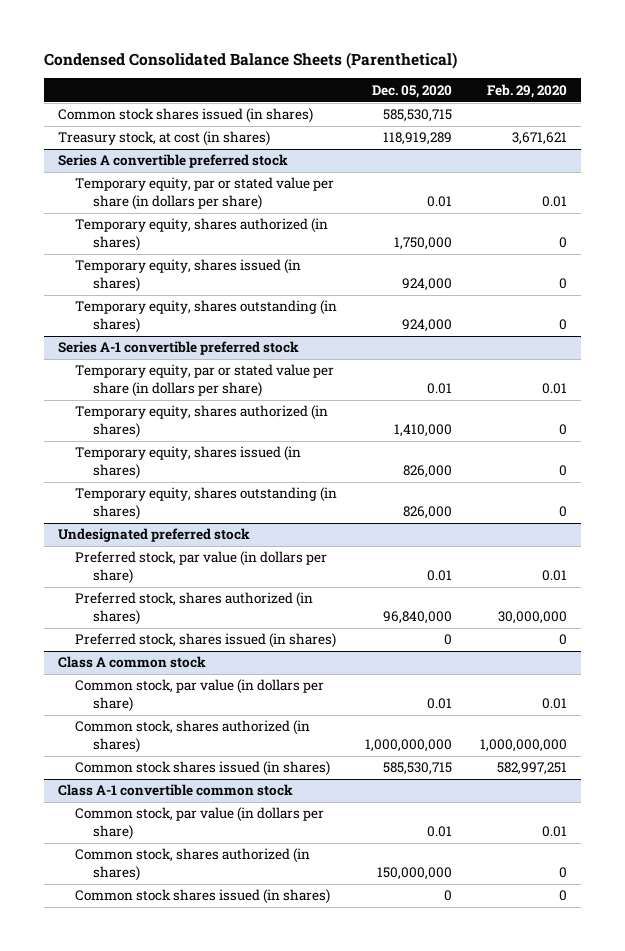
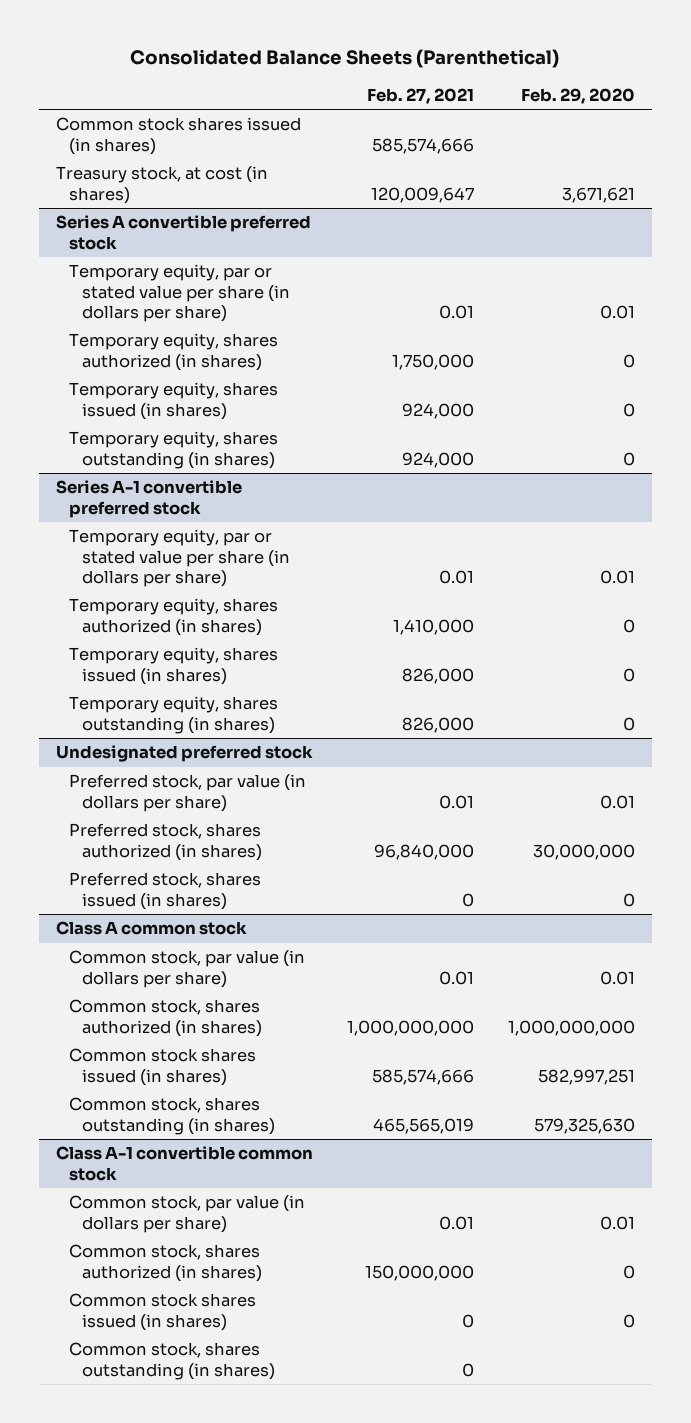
- Condensed Consolidated Balance Sheets (Parenthetical)
+ Consolidated Balance Sheets (Parenthetical)
- | Dec. 05, 2020 | Feb. 29, 2020
+ | Feb. 27, 2021 | Feb. 29, 2020
@ Class A common stock
+ Common stock, shares outstanding (in shares) | 465,565,019 | 579,325,630
@ Class A-1 convertible common stock
+ Common stock, shares outstanding (in shares) | 0 |

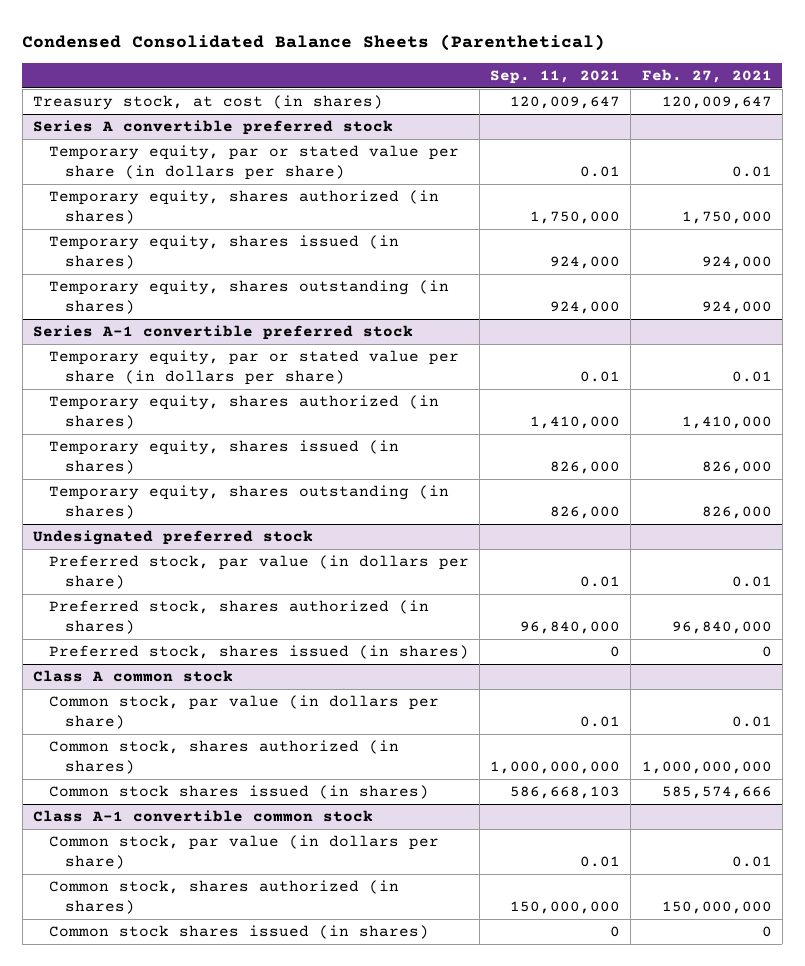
- Consolidated Balance Sheets (Parenthetical)
+ Condensed Consolidated Balance Sheets (Parenthetical)
- | Feb. 27, 2021 | Feb. 29, 2020
+ | Sep. 11, 2021 | Feb. 27, 2021
- Common stock shares issued (in shares) | 585,574,666 |
@ Class A common stock
- Common stock, shares outstanding (in shares) | 465,565,019 | 579,325,630
@ Class A-1 convertible common stock
- Common stock, shares outstanding (in shares) | 0 |

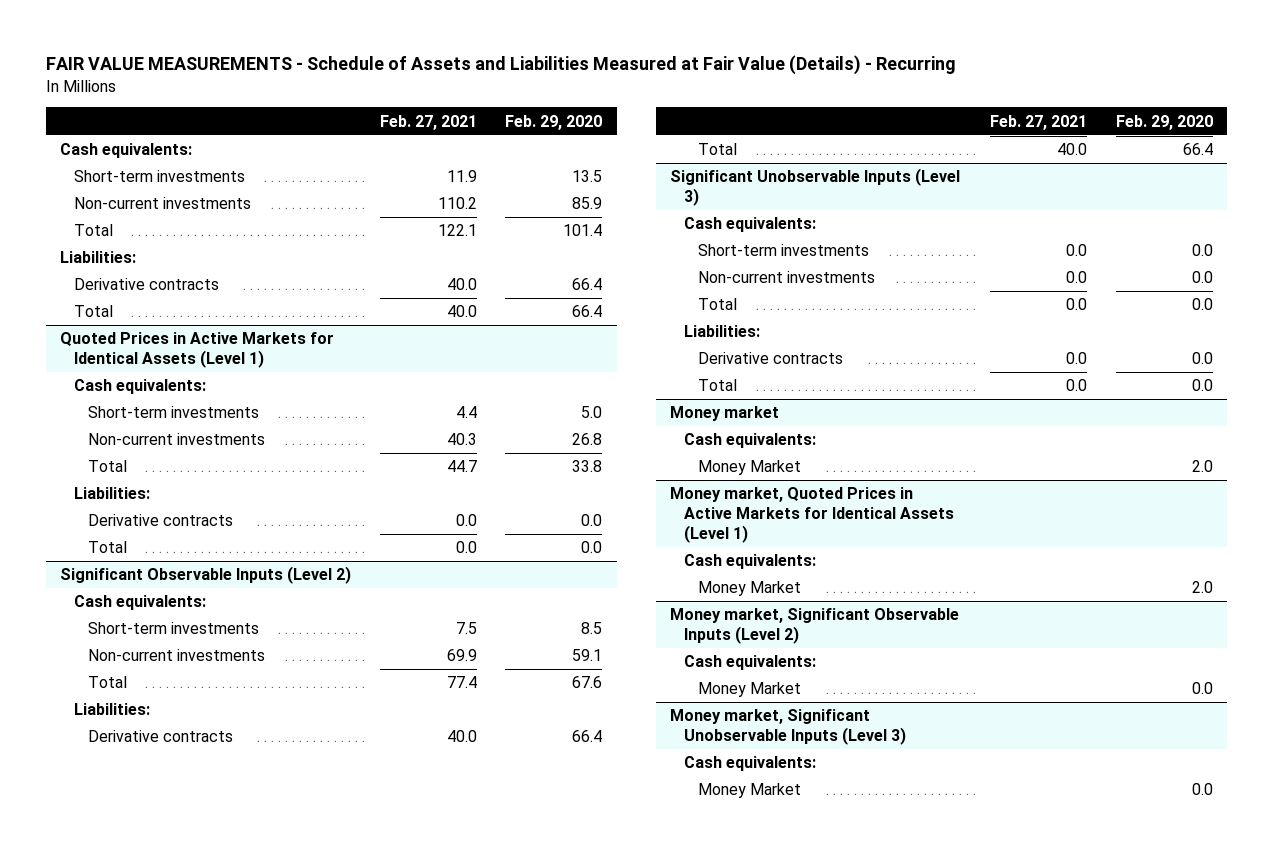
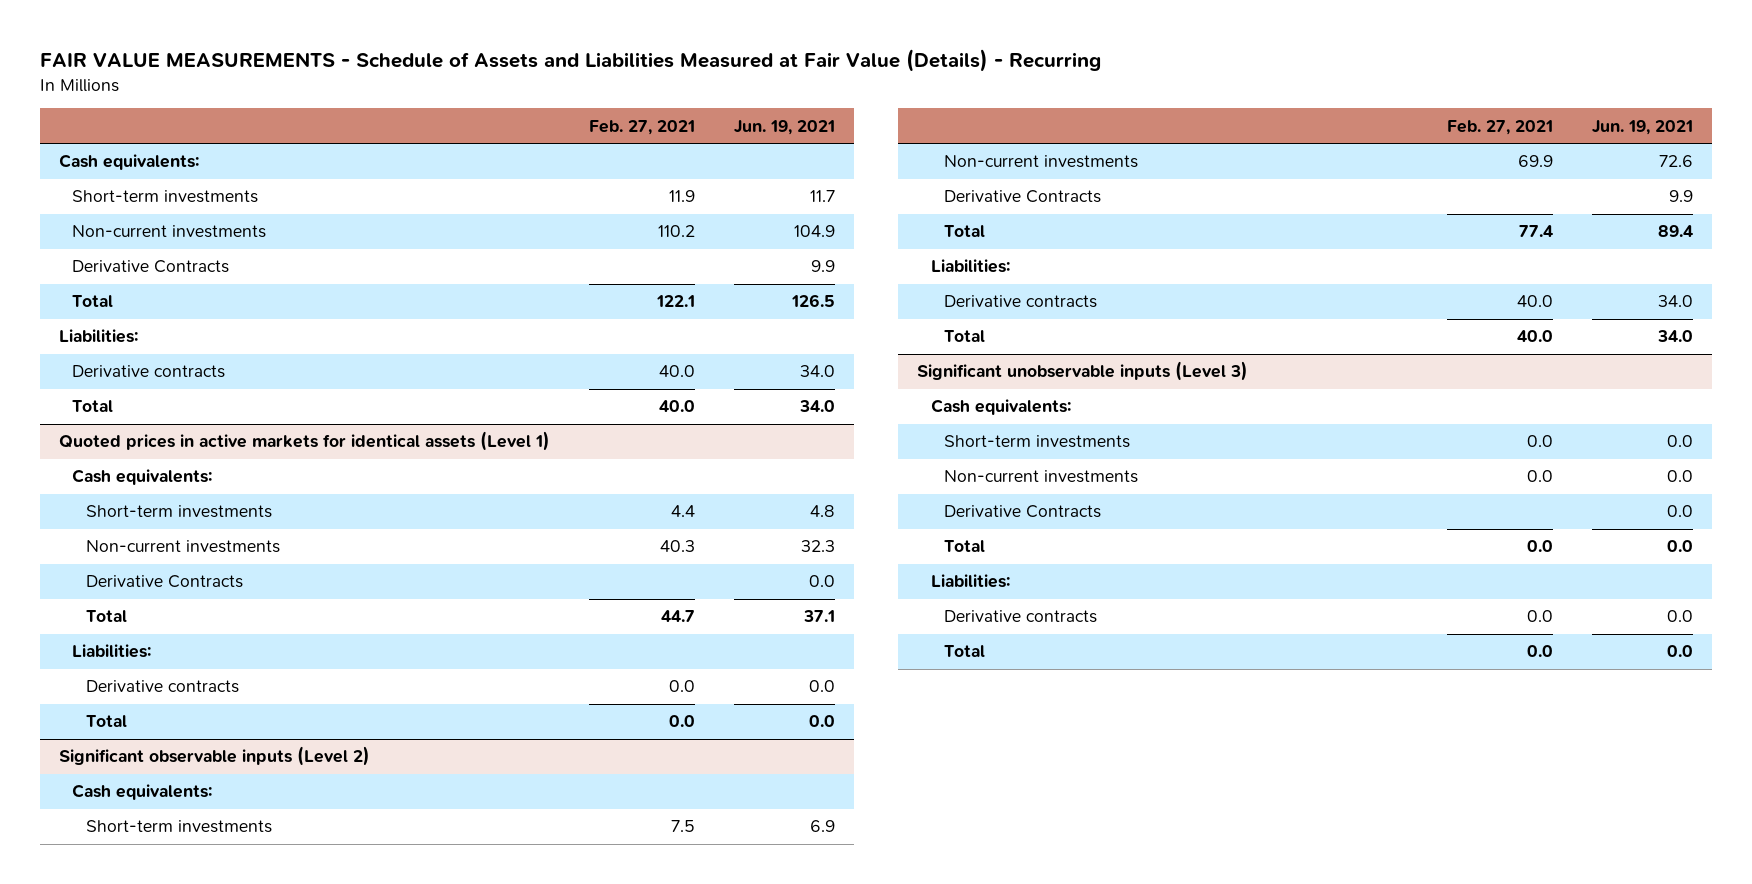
- | Feb. 27, 2021 | Feb. 29, 2020
+ | Feb. 27, 2021 | Jun. 19, 2021
+ Derivative Contracts | | 9.9
- Quoted Prices in Active Markets for Identical Assets (Level 1)
+ Quoted prices in active markets for identical assets (Level 1)
+ Derivative Contracts | | 0.0
- Significant Observable Inputs (Level 2)
+ Significant observable inputs (Level 2)
+ Derivative Contracts | | 9.9
- Significant Unobservable Inputs (Level 3)
+ Significant unobservable inputs (Level 3)
+ Derivative Contracts | | 0.0
- Money market
- Cash equivalents:
- Money Market | | 2.0
- Money market, Quoted Prices in Active Markets for Identical Assets (Level 1)
- Cash equivalents:
- Money Market | | 2.0
- Money market, Significant Observable Inputs (Level 2)
- Cash equivalents:
- Money Market | | 0.0
- Money market, Significant Unobservable Inputs (Level 3)
- Cash equivalents:
- Money Market | | 0.0

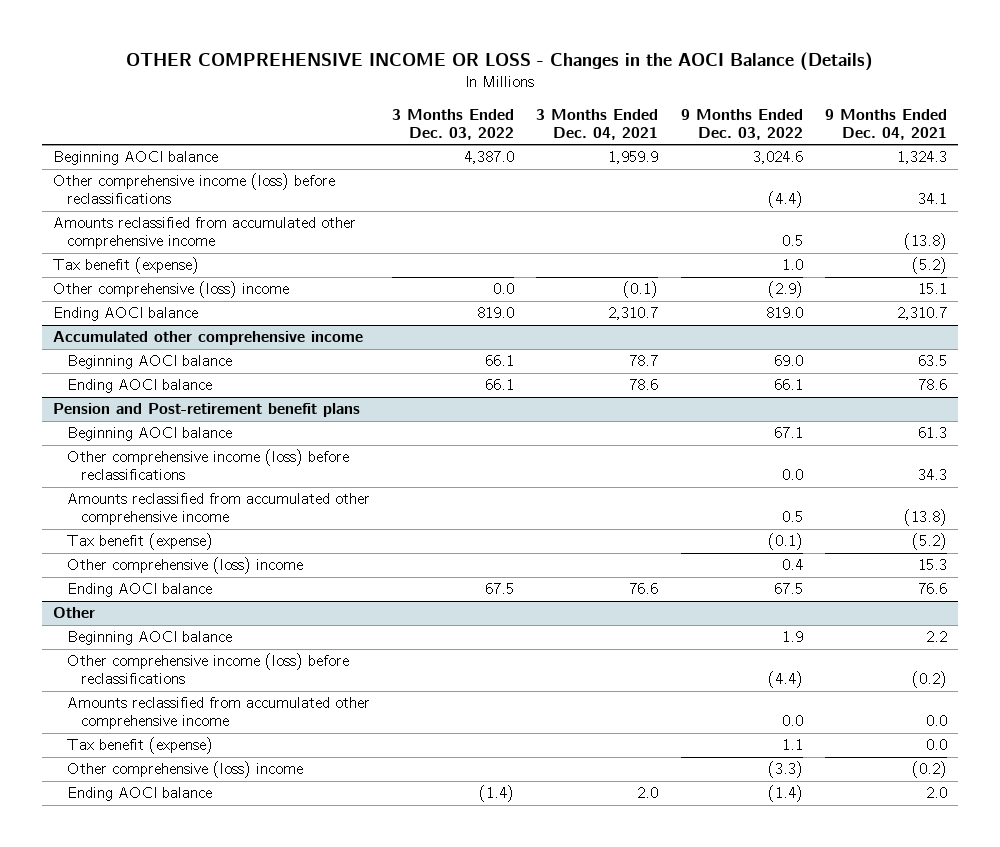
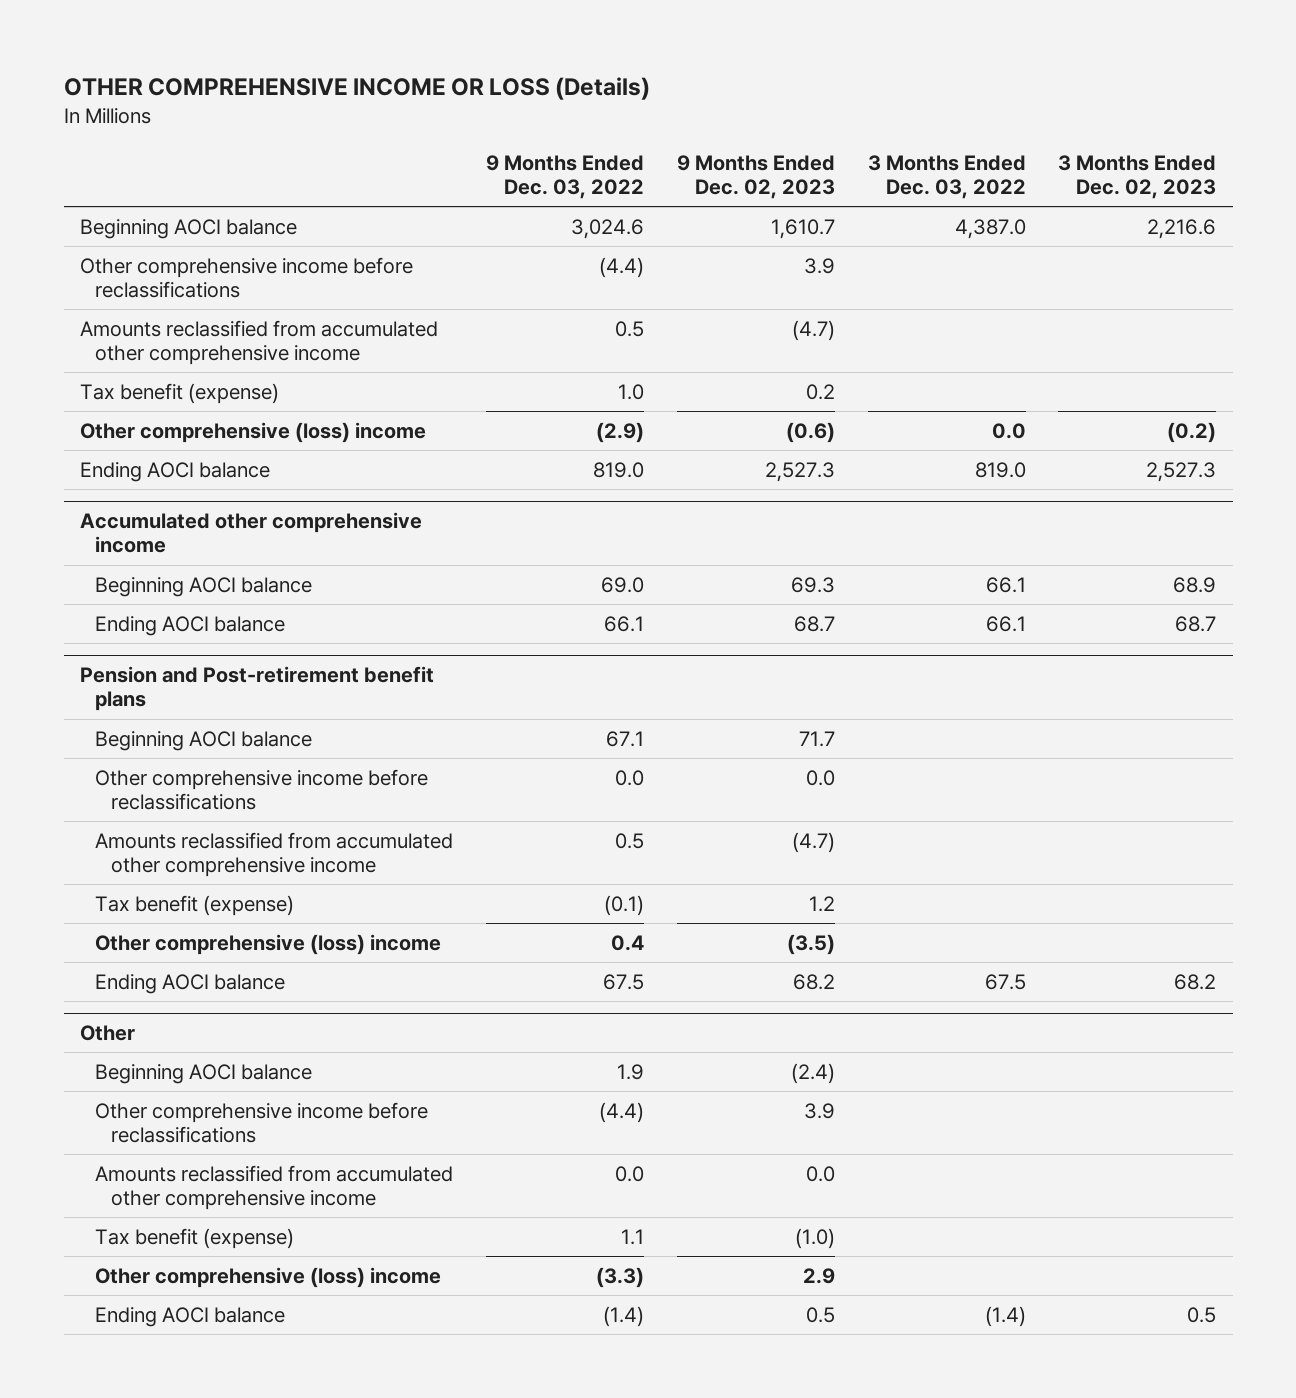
- OTHER COMPREHENSIVE INCOME OR LOSS - Changes in the AOCI Balance (Details)
+ OTHER COMPREHENSIVE INCOME OR LOSS (Details)
- | 3 Months Ended Dec. 03, 2022 | 3 Months Ended Dec. 04, 2021 | 9 Months Ended Dec. 03, 2022 | 9 Months Ended Dec. 04, 2021
+ | 9 Months Ended Dec. 03, 2022 | 9 Months Ended Dec. 02, 2023 | 3 Months Ended Dec. 03, 2022 | 3 Months Ended Dec. 02, 2023
- Other comprehensive income (loss) before reclassifications | | | (4.4) | 34.1
+ Other comprehensive income before reclassifications | (4.4) | 3.9 | |
@ Pension and Post-retirement benefit plans
- Other comprehensive income (loss) before reclassifications | | | 0.0 | 34.3
+ Other comprehensive income before reclassifications | 0.0 | 0.0 | |
@ Other
- Other comprehensive income (loss) before reclassifications | | | (4.4) | (0.2)
+ Other comprehensive income before reclassifications | (4.4) | 3.9 | |

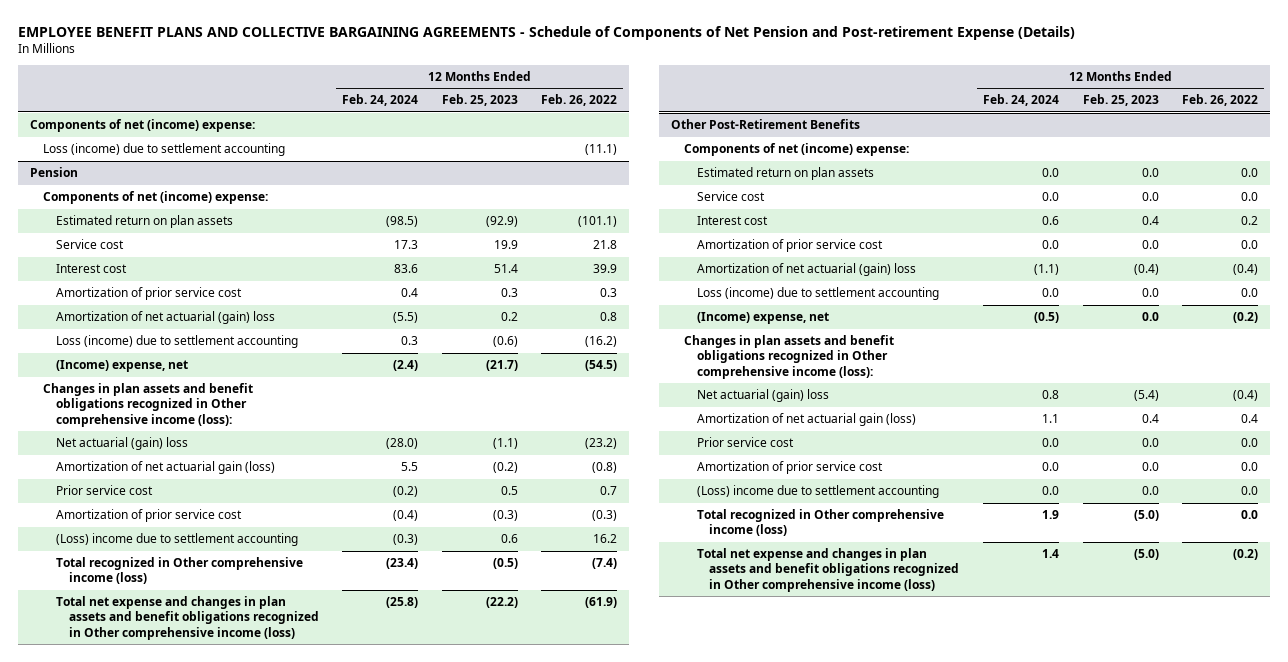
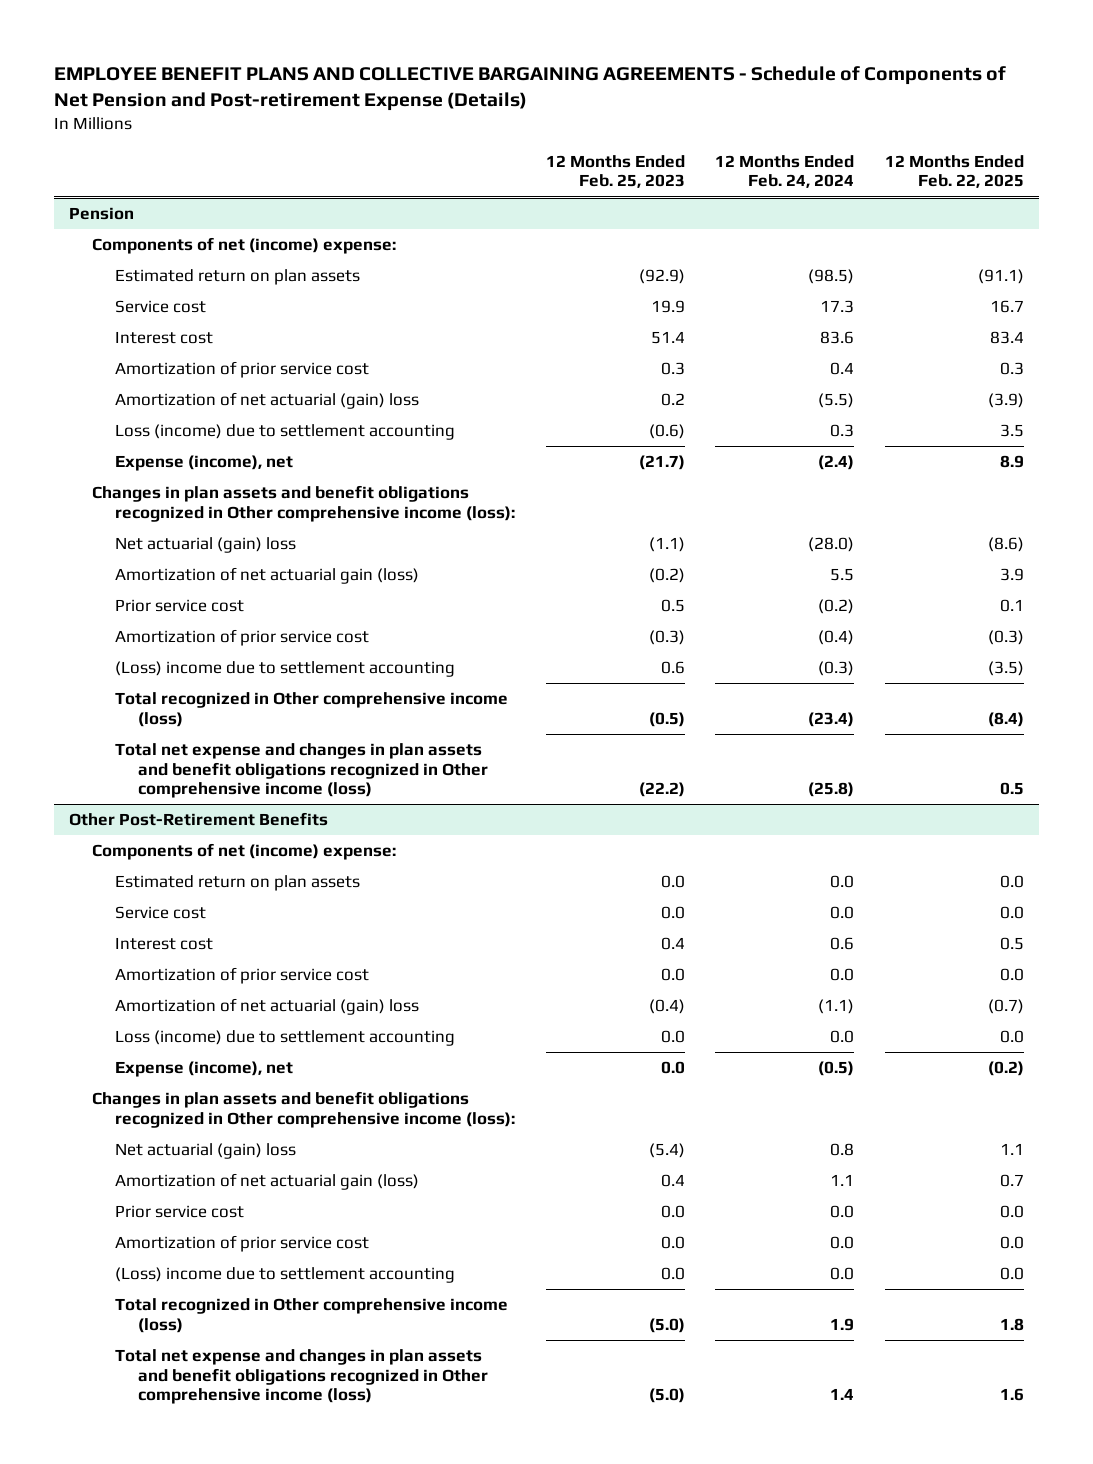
- | 12 Months Ended Feb. 24, 2024 | 12 Months Ended Feb. 25, 2023 | 12 Months Ended Feb. 26, 2022
+ | 12 Months Ended Feb. 25, 2023 | 12 Months Ended Feb. 24, 2024 | 12 Months Ended Feb. 22, 2025
- Components of net (income) expense:
- Loss (income) due to settlement accounting | | | (11.1)
@ Pension
- (Income) expense, net | (2.4) | (21.7) | (54.5)
+ Expense (income), net | (21.7) | (2.4) | 8.9
@ Other Post-Retirement Benefits
- (Income) expense, net | (0.5) | 0.0 | (0.2)
+ Expense (income), net | 0.0 | (0.5) | (0.2)

